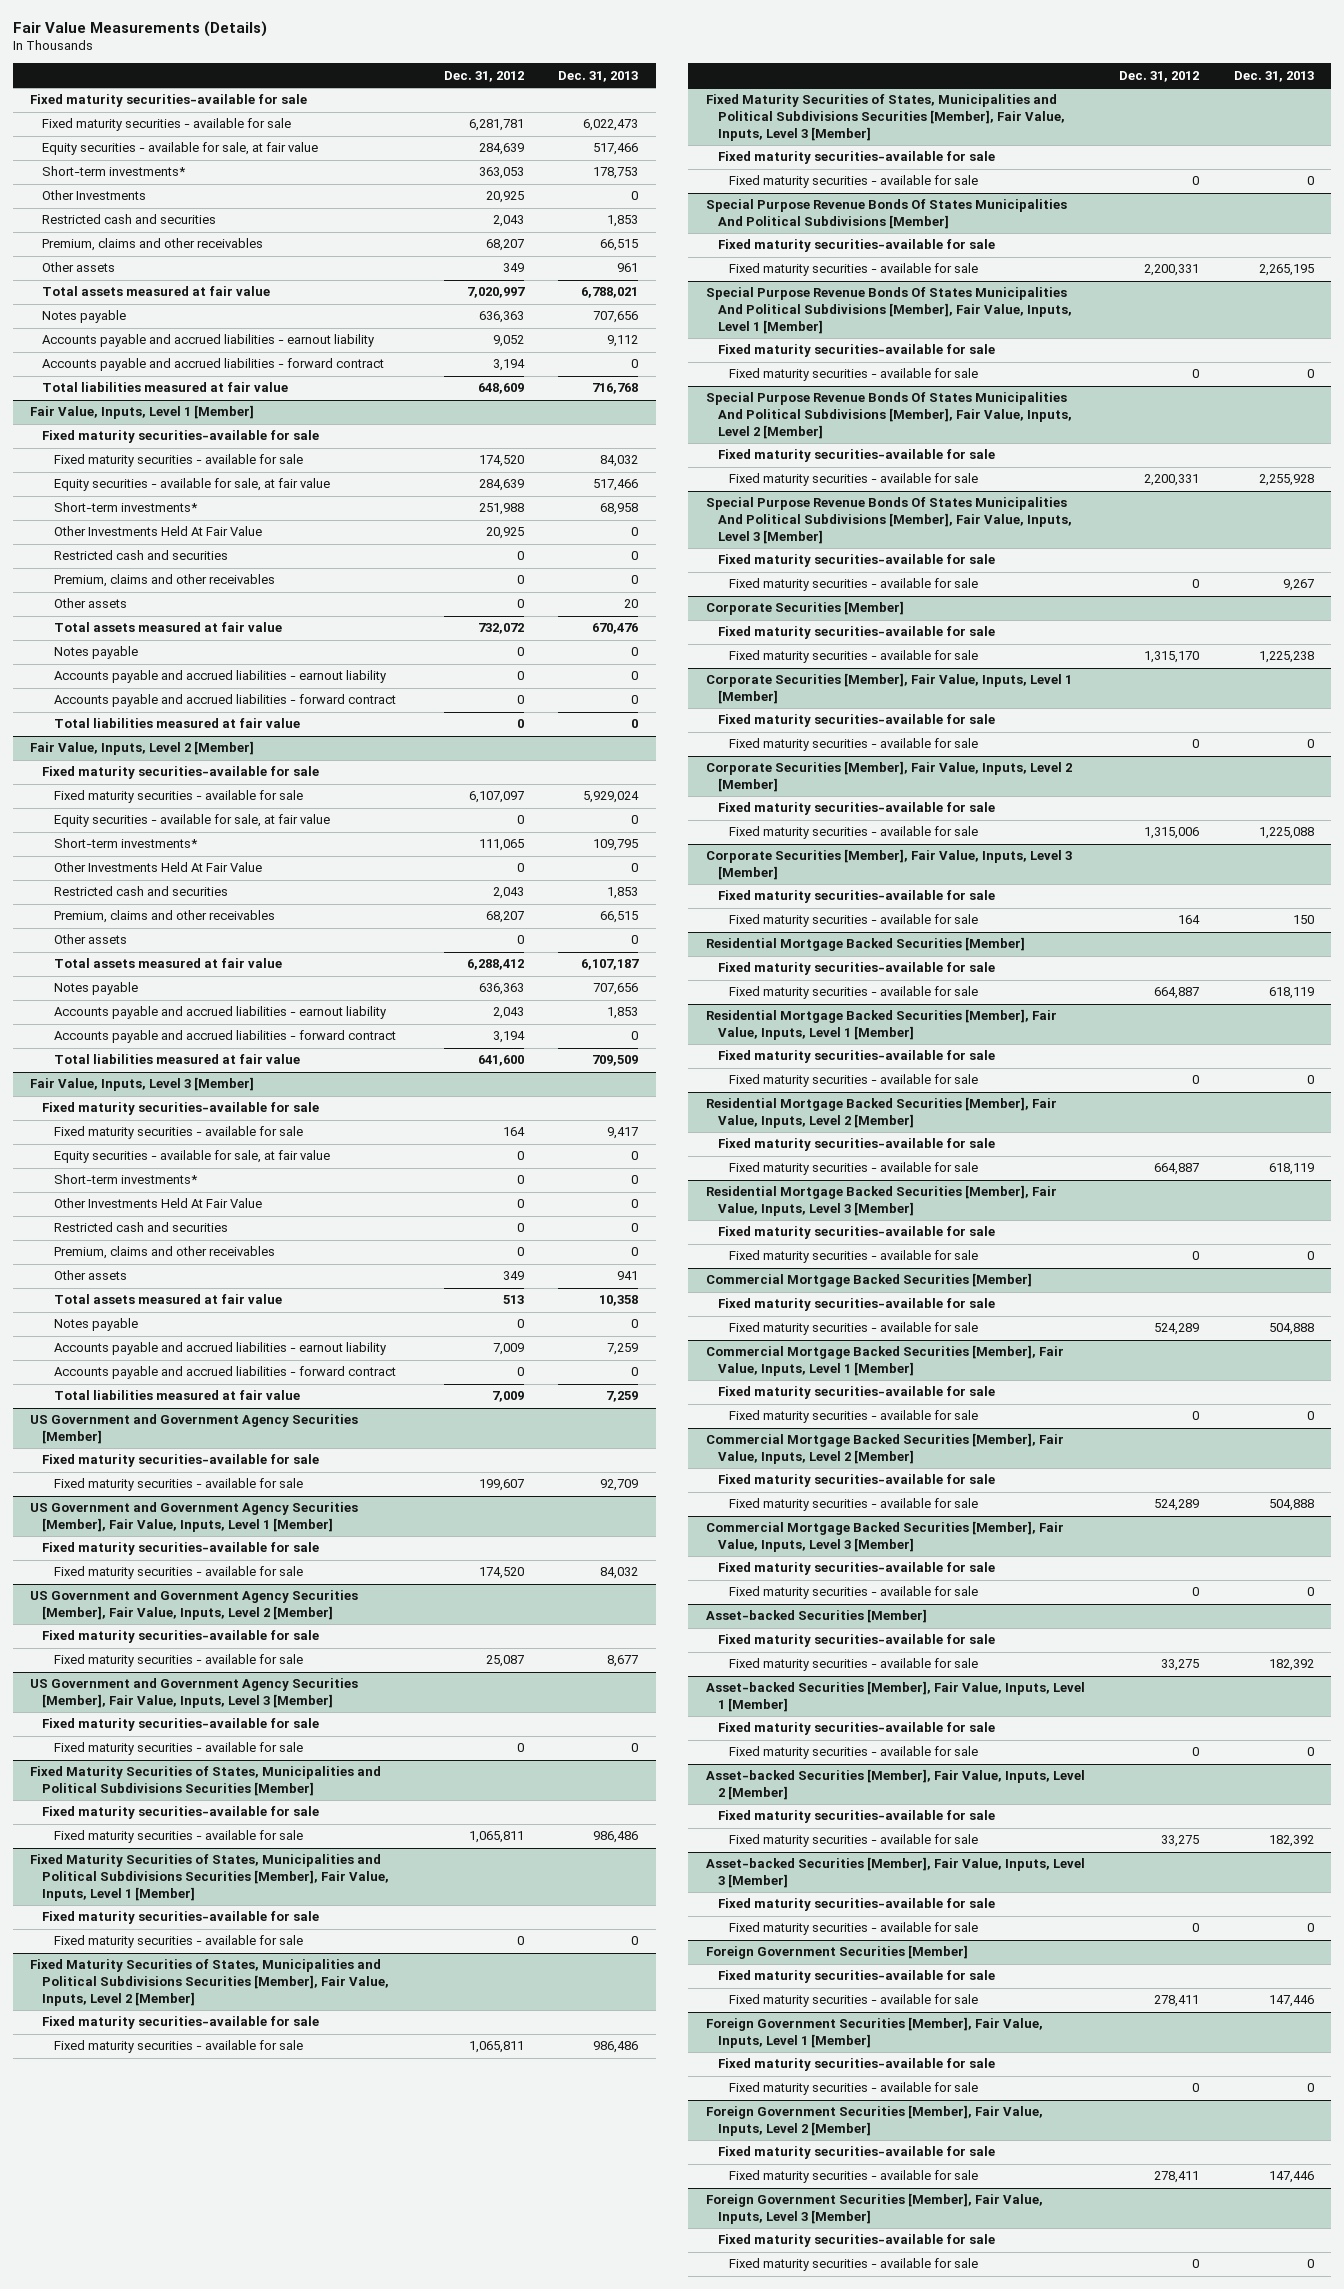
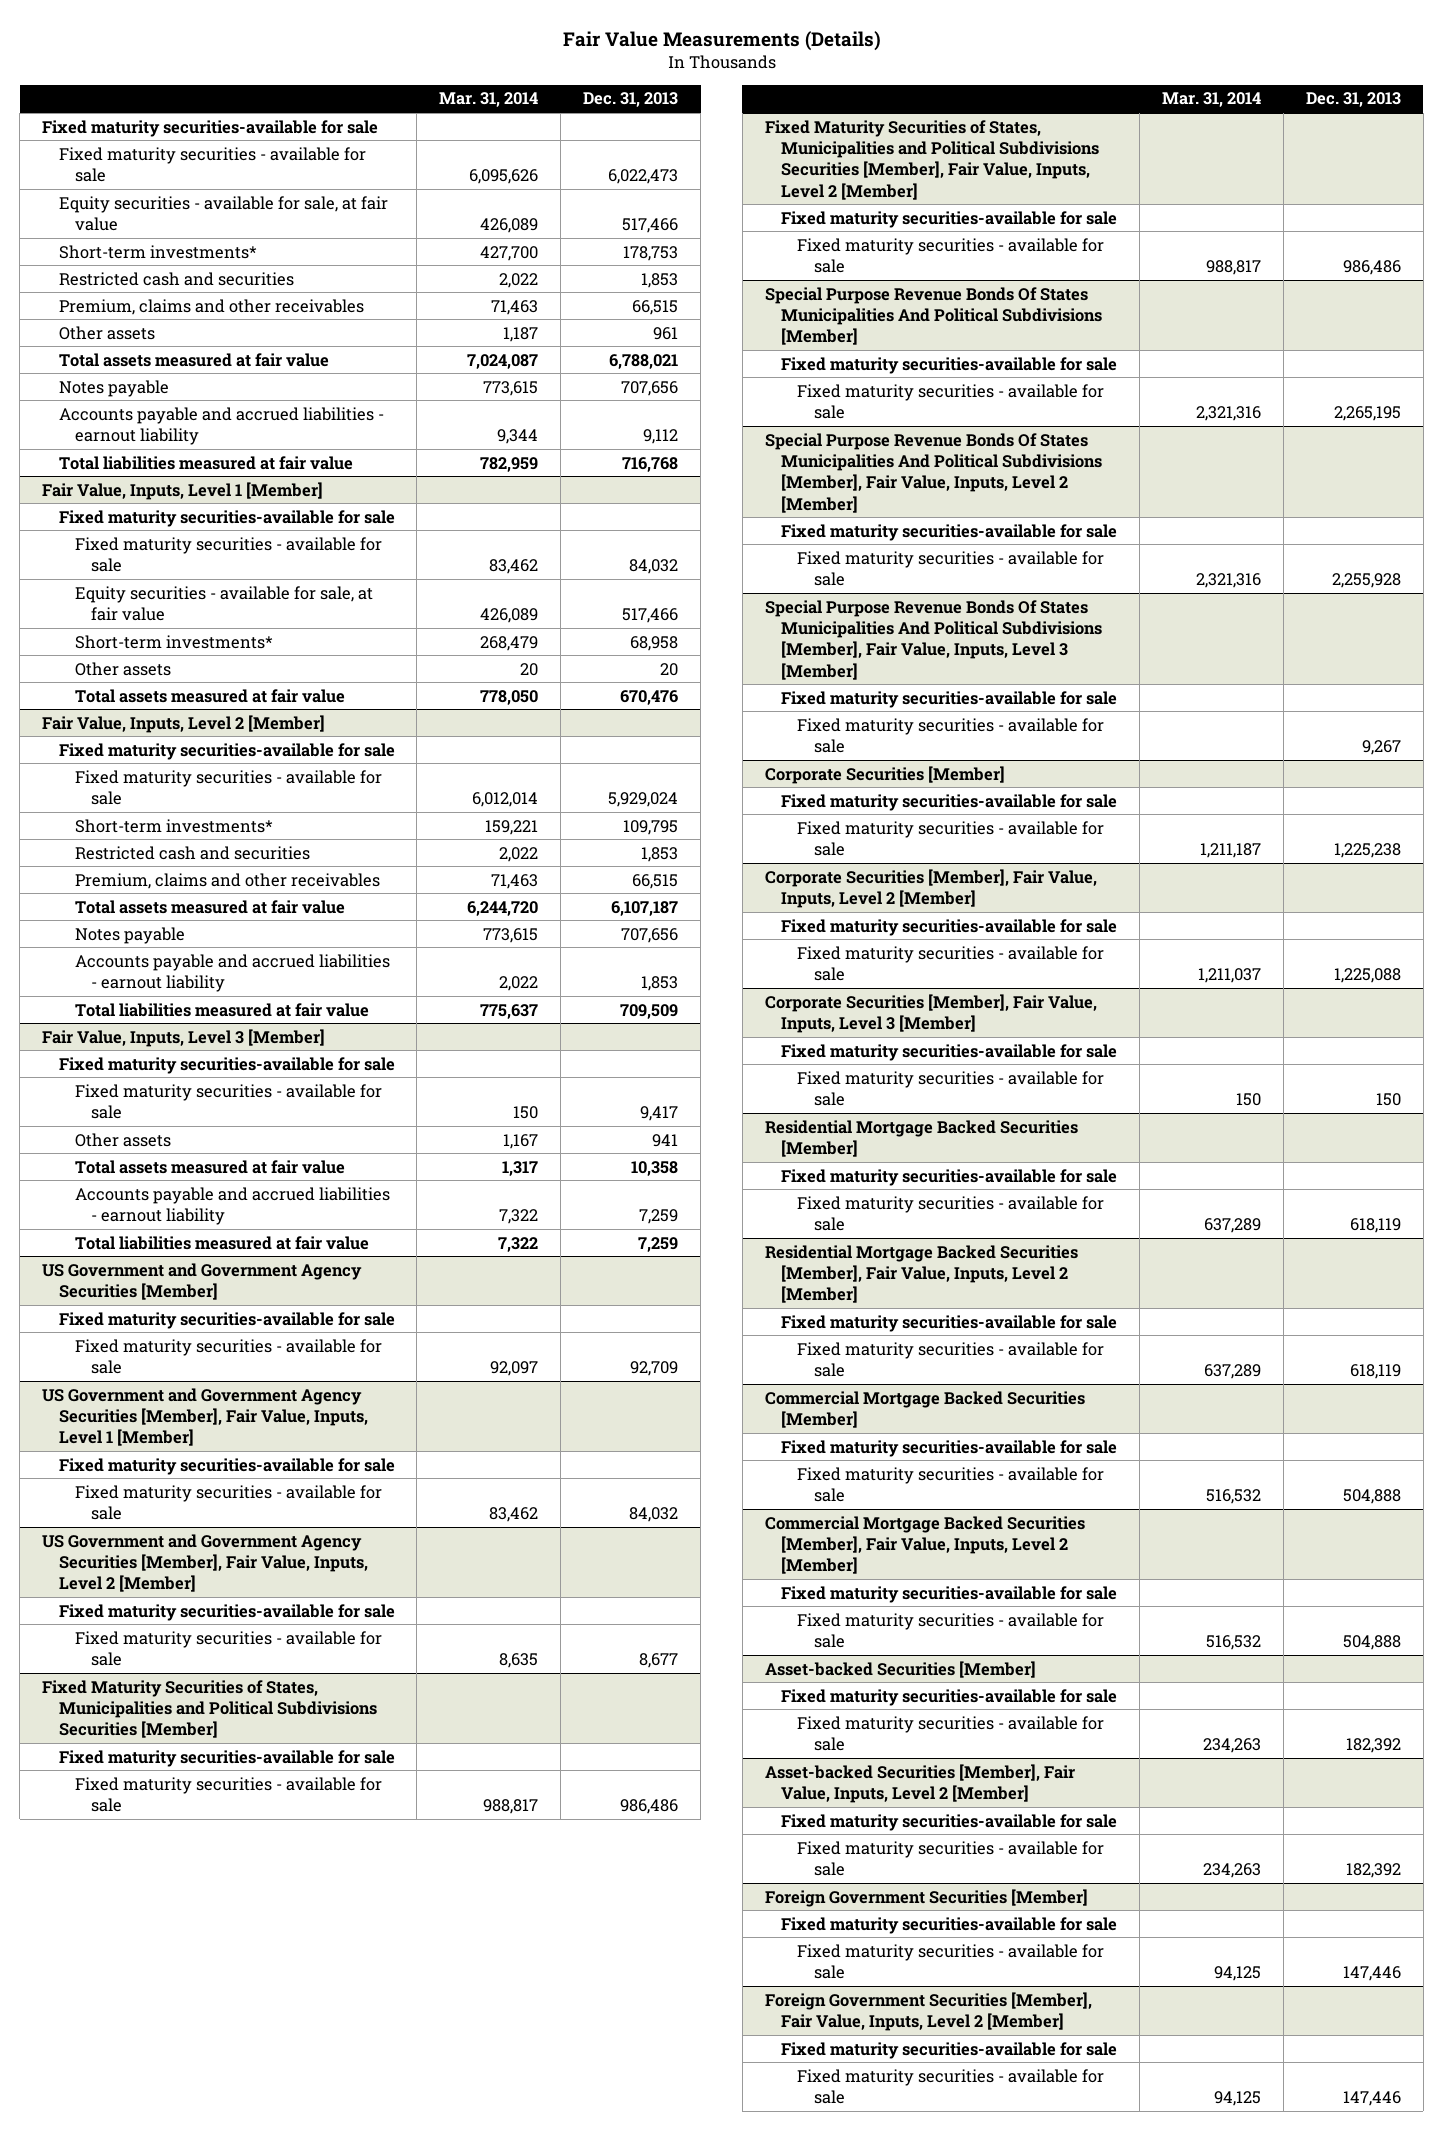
- | Dec. 31, 2012 | Dec. 31, 2013
+ | Mar. 31, 2014 | Dec. 31, 2013
- Other Investments | 20,925 | 0
- Accounts payable and accrued liabilities - forward contract | 3,194 | 0
@ Fair Value, Inputs, Level 1 [Member]
- Other Investments Held At Fair Value | 20,925 | 0
- Restricted cash and securities | 0 | 0
- Premium, claims and other receivables | 0 | 0
- Notes payable | 0 | 0
- Accounts payable and accrued liabilities - earnout liability | 0 | 0
- Accounts payable and accrued liabilities - forward contract | 0 | 0
- Total liabilities measured at fair value | 0 | 0
@ Fair Value, Inputs, Level 2 [Member]
- Equity securities - available for sale, at fair value | 0 | 0
- Other Investments Held At Fair Value | 0 | 0
- Other assets | 0 | 0
- Accounts payable and accrued liabilities - forward contract | 3,194 | 0
@ Fair Value, Inputs, Level 3 [Member]
- Equity securities - available for sale, at fair value | 0 | 0
- Short-term investments* | 0 | 0
- Other Investments Held At Fair Value | 0 | 0
- Restricted cash and securities | 0 | 0
- Premium, claims and other receivables | 0 | 0
- Notes payable | 0 | 0
- Accounts payable and accrued liabilities - forward contract | 0 | 0
- US Government and Government Agency Securities [Member], Fair Value, Inputs, Level 3 [Member]
- Fixed maturity securities-available for sale
- Fixed maturity securities - available for sale | 0 | 0
- Fixed Maturity Securities of States, Municipalities and Political Subdivisions Securities [Member], Fair Value, Inputs, Level 1 [Member]
- Fixed maturity securities-available for sale
- Fixed maturity securities - available for sale | 0 | 0
- Fixed Maturity Securities of States, Municipalities and Political Subdivisions Securities [Member], Fair Value, Inputs, Level 3 [Member]
- Fixed maturity securities-available for sale
- Fixed maturity securities - available for sale | 0 | 0
- Special Purpose Revenue Bonds Of States Municipalities And Political Subdivisions [Member], Fair Value, Inputs, Level 1 [Member]
- Fixed maturity securities-available for sale
- Fixed maturity securities - available for sale | 0 | 0
- Corporate Securities [Member], Fair Value, Inputs, Level 1 [Member]
- Fixed maturity securities-available for sale
- Fixed maturity securities - available for sale | 0 | 0
- Residential Mortgage Backed Securities [Member], Fair Value, Inputs, Level 1 [Member]
- Fixed maturity securities-available for sale
- Fixed maturity securities - available for sale | 0 | 0
- Residential Mortgage Backed Securities [Member], Fair Value, Inputs, Level 3 [Member]
- Fixed maturity securities-available for sale
- Fixed maturity securities - available for sale | 0 | 0
- Commercial Mortgage Backed Securities [Member], Fair Value, Inputs, Level 1 [Member]
- Fixed maturity securities-available for sale
- Fixed maturity securities - available for sale | 0 | 0
- Commercial Mortgage Backed Securities [Member], Fair Value, Inputs, Level 3 [Member]
- Fixed maturity securities-available for sale
- Fixed maturity securities - available for sale | 0 | 0
- Asset-backed Securities [Member], Fair Value, Inputs, Level 1 [Member]
- Fixed maturity securities-available for sale
- Fixed maturity securities - available for sale | 0 | 0
- Asset-backed Securities [Member], Fair Value, Inputs, Level 3 [Member]
- Fixed maturity securities-available for sale
- Fixed maturity securities - available for sale | 0 | 0
- Foreign Government Securities [Member], Fair Value, Inputs, Level 1 [Member]
- Fixed maturity securities-available for sale
- Fixed maturity securities - available for sale | 0 | 0
- Foreign Government Securities [Member], Fair Value, Inputs, Level 3 [Member]
- Fixed maturity securities-available for sale
- Fixed maturity securities - available for sale | 0 | 0

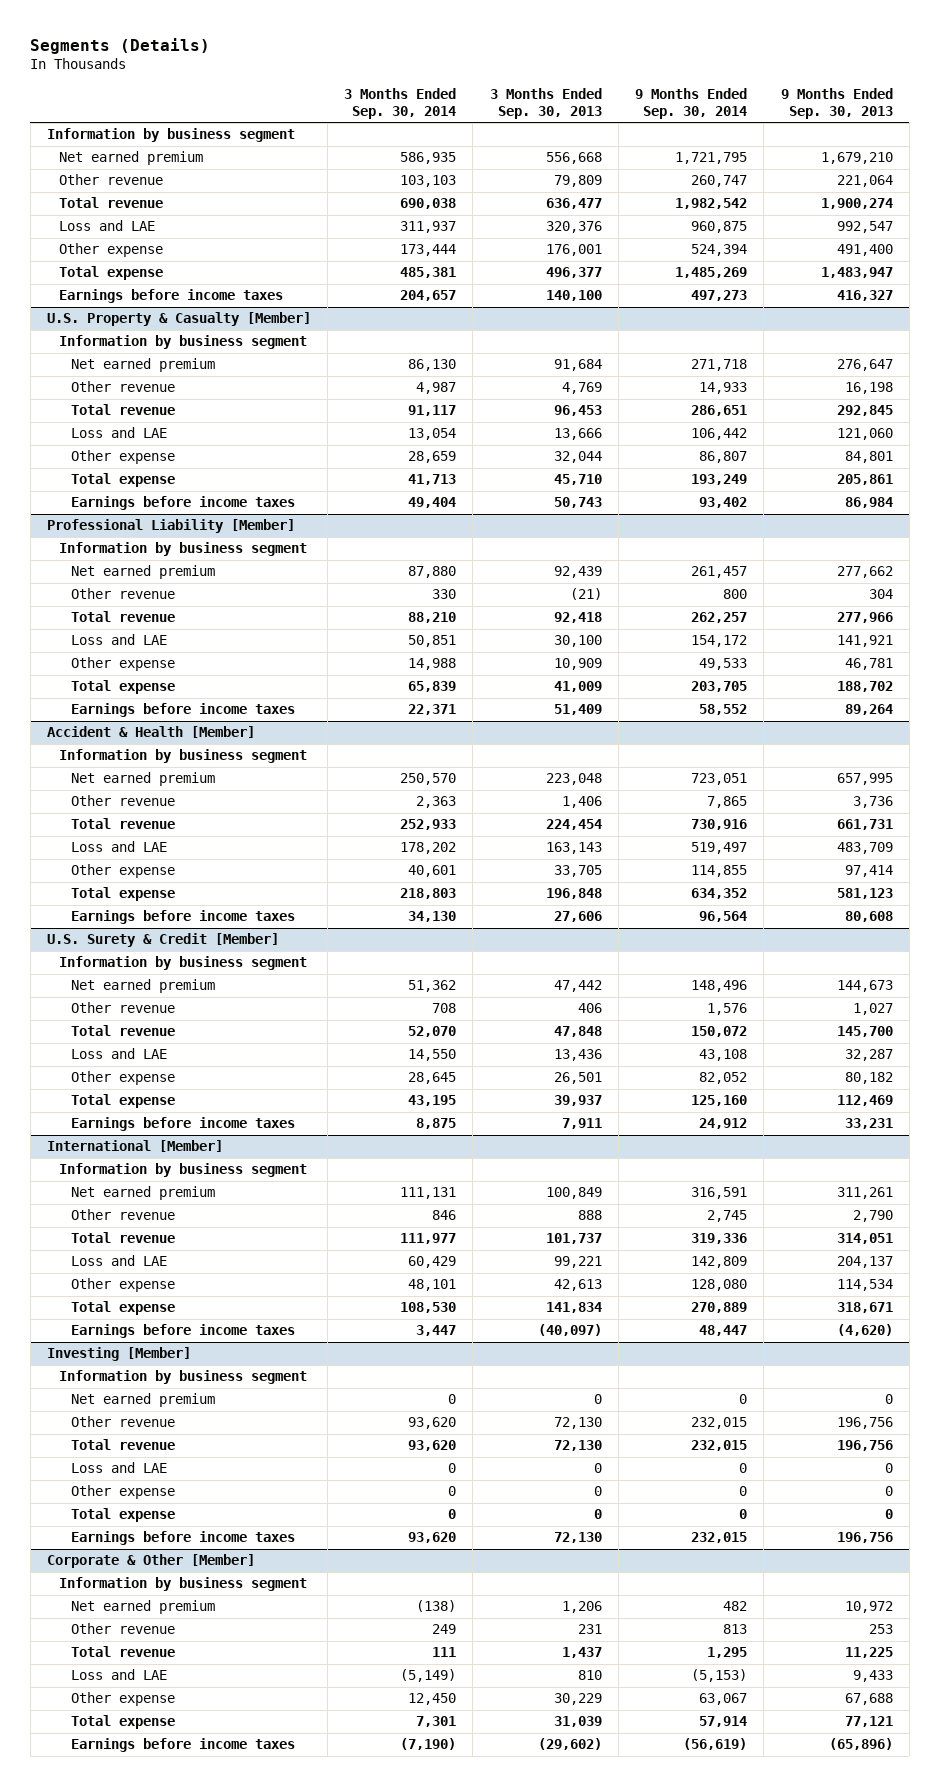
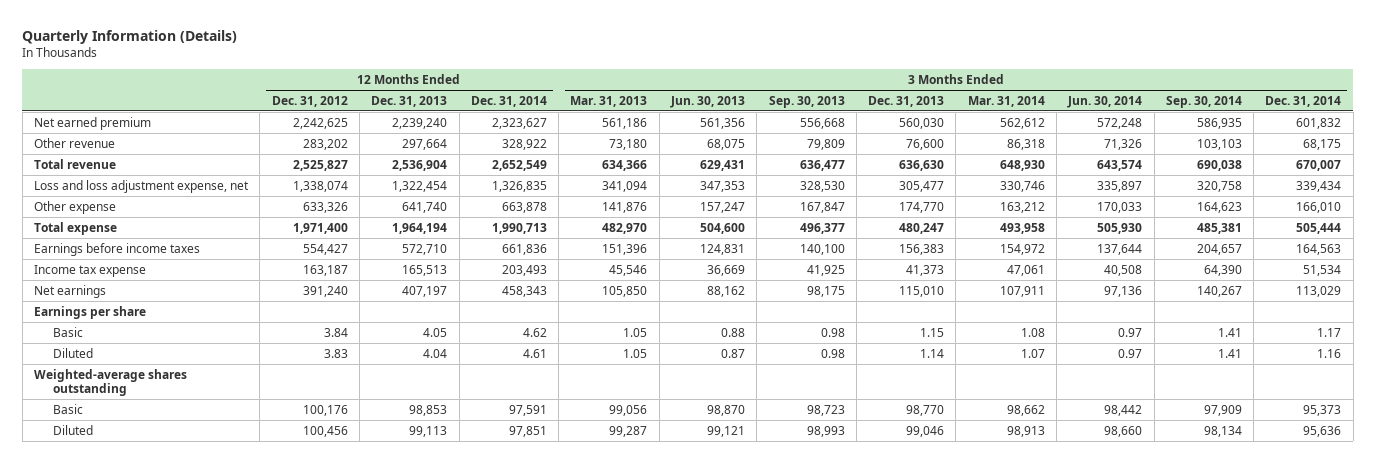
- Segments (Details)
+ Quarterly Information (Details)
- | 3 Months Ended Sep. 30, 2014 | 3 Months Ended Sep. 30, 2013 | 9 Months Ended Sep. 30, 2014 | 9 Months Ended Sep. 30, 2013
+ | 12 Months Ended Dec. 31, 2012 | 12 Months Ended Dec. 31, 2013 | 12 Months Ended Dec. 31, 2014 | 3 Months Ended Mar. 31, 2013 | 3 Months Ended Jun. 30, 2013 | 3 Months Ended Sep. 30, 2013 | 3 Months Ended Dec. 31, 2013 | 3 Months Ended Mar. 31, 2014 | 3 Months Ended Jun. 30, 2014 | 3 Months Ended Sep. 30, 2014 | 3 Months Ended Dec. 31, 2014
- Information by business segment
- Loss and LAE | 311,937 | 320,376 | 960,875 | 992,547
- Other expense | 173,444 | 176,001 | 524,394 | 491,400
+ Loss and loss adjustment expense, net | 1,338,074 | 1,322,454 | 1,326,835 | 341,094 | 347,353 | 328,530 | 305,477 | 330,746 | 335,897 | 320,758 | 339,434
+ Other expense | 633,326 | 641,740 | 663,878 | 141,876 | 157,247 | 167,847 | 174,770 | 163,212 | 170,033 | 164,623 | 166,010
- U.S. Property & Casualty [Member]
- Information by business segment
- Net earned premium | 86,130 | 91,684 | 271,718 | 276,647
- Other revenue | 4,987 | 4,769 | 14,933 | 16,198
- Total revenue | 91,117 | 96,453 | 286,651 | 292,845
- Loss and LAE | 13,054 | 13,666 | 106,442 | 121,060
- Other expense | 28,659 | 32,044 | 86,807 | 84,801
- Total expense | 41,713 | 45,710 | 193,249 | 205,861
- Earnings before income taxes | 49,404 | 50,743 | 93,402 | 86,984
- Professional Liability [Member]
- Information by business segment
- Net earned premium | 87,880 | 92,439 | 261,457 | 277,662
- Other revenue | 330 | (21) | 800 | 304
- Total revenue | 88,210 | 92,418 | 262,257 | 277,966
- Loss and LAE | 50,851 | 30,100 | 154,172 | 141,921
- Other expense | 14,988 | 10,909 | 49,533 | 46,781
- Total expense | 65,839 | 41,009 | 203,705 | 188,702
- Earnings before income taxes | 22,371 | 51,409 | 58,552 | 89,264
- Accident & Health [Member]
- Information by business segment
- Net earned premium | 250,570 | 223,048 | 723,051 | 657,995
- Other revenue | 2,363 | 1,406 | 7,865 | 3,736
- Total revenue | 252,933 | 224,454 | 730,916 | 661,731
- Loss and LAE | 178,202 | 163,143 | 519,497 | 483,709
- Other expense | 40,601 | 33,705 | 114,855 | 97,414
- Total expense | 218,803 | 196,848 | 634,352 | 581,123
- Earnings before income taxes | 34,130 | 27,606 | 96,564 | 80,608
- U.S. Surety & Credit [Member]
- Information by business segment
- Net earned premium | 51,362 | 47,442 | 148,496 | 144,673
- Other revenue | 708 | 406 | 1,576 | 1,027
- Total revenue | 52,070 | 47,848 | 150,072 | 145,700
- Loss and LAE | 14,550 | 13,436 | 43,108 | 32,287
- Other expense | 28,645 | 26,501 | 82,052 | 80,182
- Total expense | 43,195 | 39,937 | 125,160 | 112,469
- Earnings before income taxes | 8,875 | 7,911 | 24,912 | 33,231
- International [Member]
- Information by business segment
- Net earned premium | 111,131 | 100,849 | 316,591 | 311,261
- Other revenue | 846 | 888 | 2,745 | 2,790
- Total revenue | 111,977 | 101,737 | 319,336 | 314,051
- Loss and LAE | 60,429 | 99,221 | 142,809 | 204,137
- Other expense | 48,101 | 42,613 | 128,080 | 114,534
- Total expense | 108,530 | 141,834 | 270,889 | 318,671
- Earnings before income taxes | 3,447 | (40,097) | 48,447 | (4,620)
- Investing [Member]
- Information by business segment
- Net earned premium | 0 | 0 | 0 | 0
- Other revenue | 93,620 | 72,130 | 232,015 | 196,756
- Total revenue | 93,620 | 72,130 | 232,015 | 196,756
- Loss and LAE | 0 | 0 | 0 | 0
- Other expense | 0 | 0 | 0 | 0
- Total expense | 0 | 0 | 0 | 0
- Earnings before income taxes | 93,620 | 72,130 | 232,015 | 196,756
- Corporate & Other [Member]
- Information by business segment
- Net earned premium | (138) | 1,206 | 482 | 10,972
- Other revenue | 249 | 231 | 813 | 253
- Total revenue | 111 | 1,437 | 1,295 | 11,225
- Loss and LAE | (5,149) | 810 | (5,153) | 9,433
- Other expense | 12,450 | 30,229 | 63,067 | 67,688
- Total expense | 7,301 | 31,039 | 57,914 | 77,121
- Earnings before income taxes | (7,190) | (29,602) | (56,619) | (65,896)
+ Income tax expense | 163,187 | 165,513 | 203,493 | 45,546 | 36,669 | 41,925 | 41,373 | 47,061 | 40,508 | 64,390 | 51,534
+ Net earnings | 391,240 | 407,197 | 458,343 | 105,850 | 88,162 | 98,175 | 115,010 | 107,911 | 97,136 | 140,267 | 113,029
+ Earnings per share
+ Basic | 3.84 | 4.05 | 4.62 | 1.05 | 0.88 | 0.98 | 1.15 | 1.08 | 0.97 | 1.41 | 1.17
+ Diluted | 3.83 | 4.04 | 4.61 | 1.05 | 0.87 | 0.98 | 1.14 | 1.07 | 0.97 | 1.41 | 1.16
+ Weighted-average shares outstanding
+ Basic | 100,176 | 98,853 | 97,591 | 99,056 | 98,870 | 98,723 | 98,770 | 98,662 | 98,442 | 97,909 | 95,373
+ Diluted | 100,456 | 99,113 | 97,851 | 99,287 | 99,121 | 98,993 | 99,046 | 98,913 | 98,660 | 98,134 | 95,636

